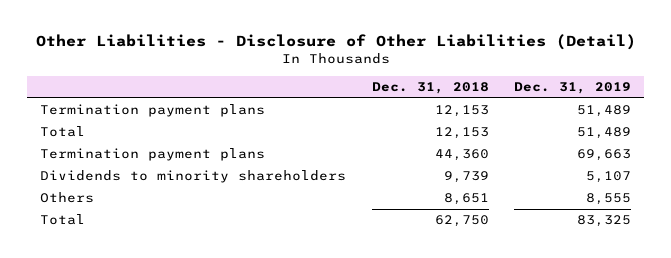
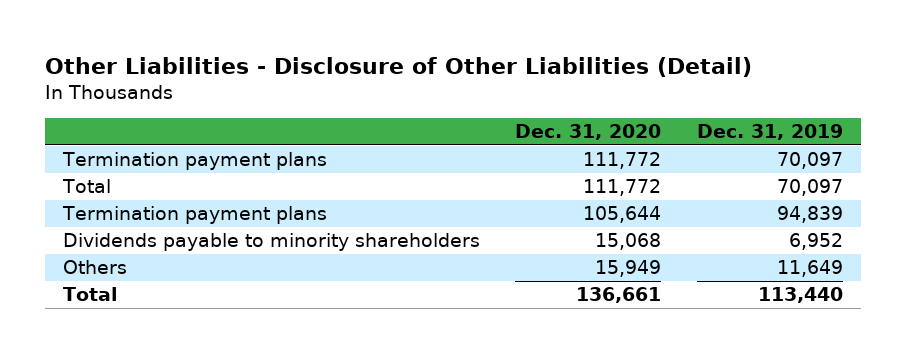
- | Dec. 31, 2018 | Dec. 31, 2019
+ | Dec. 31, 2020 | Dec. 31, 2019
- Termination payment plans | 12,153 | 51,489
- Total | 12,153 | 51,489
- Termination payment plans | 44,360 | 69,663
- Dividends to minority shareholders | 9,739 | 5,107
- Others | 8,651 | 8,555
- Total | 62,750 | 83,325
+ Termination payment plans | 111,772 | 70,097
+ Total | 111,772 | 70,097
+ Termination payment plans | 105,644 | 94,839
+ Dividends payable to minority shareholders | 15,068 | 6,952
+ Others | 15,949 | 11,649
+ Total | 136,661 | 113,440

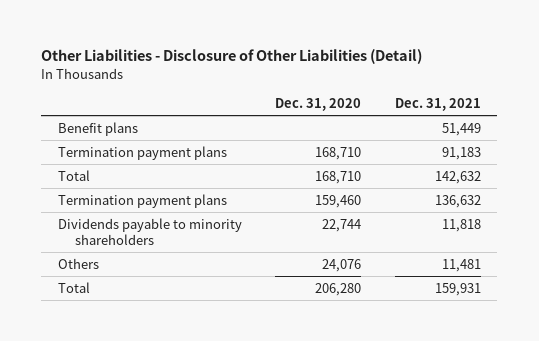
- | Dec. 31, 2020 | Dec. 31, 2019
+ | Dec. 31, 2020 | Dec. 31, 2021
- Termination payment plans | 111,772 | 70,097
- Total | 111,772 | 70,097
- Termination payment plans | 105,644 | 94,839
- Dividends payable to minority shareholders | 15,068 | 6,952
- Others | 15,949 | 11,649
- Total | 136,661 | 113,440
+ Benefit plans | | 51,449
+ Termination payment plans | 168,710 | 91,183
+ Total | 168,710 | 142,632
+ Termination payment plans | 159,460 | 136,632
+ Dividends payable to minority shareholders | 22,744 | 11,818
+ Others | 24,076 | 11,481
+ Total | 206,280 | 159,931

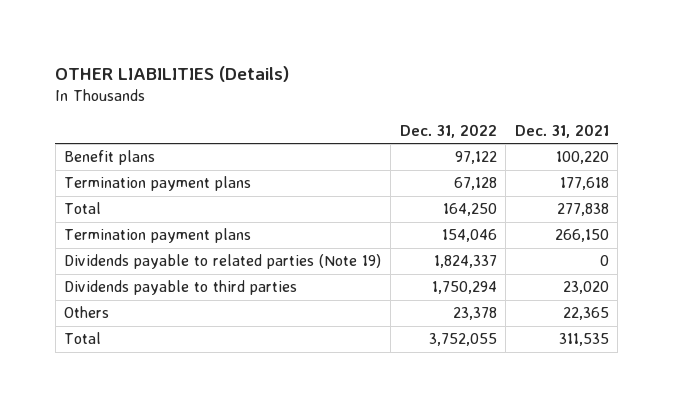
- Other Liabilities - Disclosure of Other Liabilities (Detail)
+ OTHER LIABILITIES (Details)
- | Dec. 31, 2020 | Dec. 31, 2021
+ | Dec. 31, 2022 | Dec. 31, 2021
- Benefit plans | | 51,449
- Termination payment plans | 168,710 | 91,183
- Total | 168,710 | 142,632
- Termination payment plans | 159,460 | 136,632
- Dividends payable to minority shareholders | 22,744 | 11,818
- Others | 24,076 | 11,481
- Total | 206,280 | 159,931
+ Benefit plans | 97,122 | 100,220
+ Termination payment plans | 67,128 | 177,618
+ Total | 164,250 | 277,838
+ Termination payment plans | 154,046 | 266,150
+ Dividends payable to related parties (Note 19) | 1,824,337 | 0
+ Dividends payable to third parties | 1,750,294 | 23,020
+ Others | 23,378 | 22,365
+ Total | 3,752,055 | 311,535

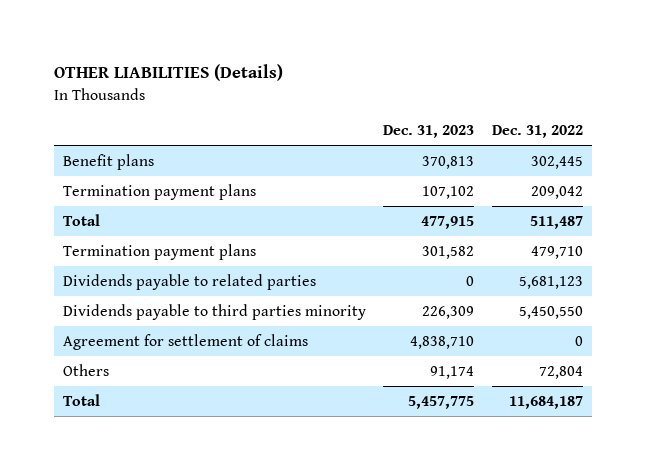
- | Dec. 31, 2022 | Dec. 31, 2021
+ | Dec. 31, 2023 | Dec. 31, 2022
- Benefit plans | 97,122 | 100,220
- Termination payment plans | 67,128 | 177,618
- Total | 164,250 | 277,838
- Termination payment plans | 154,046 | 266,150
- Dividends payable to related parties (Note 19) | 1,824,337 | 0
- Dividends payable to third parties | 1,750,294 | 23,020
- Others | 23,378 | 22,365
- Total | 3,752,055 | 311,535
+ Benefit plans | 370,813 | 302,445
+ Termination payment plans | 107,102 | 209,042
+ Total | 477,915 | 511,487
+ Termination payment plans | 301,582 | 479,710
+ Dividends payable to related parties | 0 | 5,681,123
+ Dividends payable to third parties minority | 226,309 | 5,450,550
+ Agreement for settlement of claims | 4,838,710 | 0
+ Others | 91,174 | 72,804
+ Total | 5,457,775 | 11,684,187

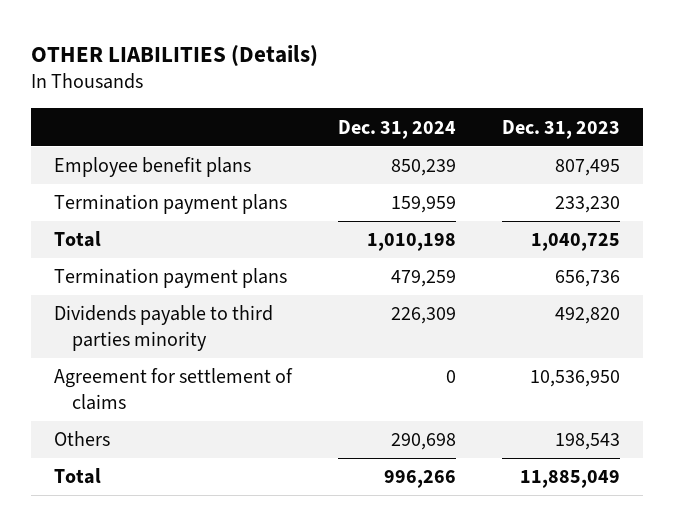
- | Dec. 31, 2023 | Dec. 31, 2022
+ | Dec. 31, 2024 | Dec. 31, 2023
- Benefit plans | 370,813 | 302,445
- Termination payment plans | 107,102 | 209,042
- Total | 477,915 | 511,487
- Termination payment plans | 301,582 | 479,710
- Dividends payable to related parties | 0 | 5,681,123
- Dividends payable to third parties minority | 226,309 | 5,450,550
- Agreement for settlement of claims | 4,838,710 | 0
- Others | 91,174 | 72,804
- Total | 5,457,775 | 11,684,187
+ Employee benefit plans | 850,239 | 807,495
+ Termination payment plans | 159,959 | 233,230
+ Total | 1,010,198 | 1,040,725
+ Termination payment plans | 479,259 | 656,736
+ Dividends payable to third parties minority | 226,309 | 492,820
+ Agreement for settlement of claims | 0 | 10,536,950
+ Others | 290,698 | 198,543
+ Total | 996,266 | 11,885,049

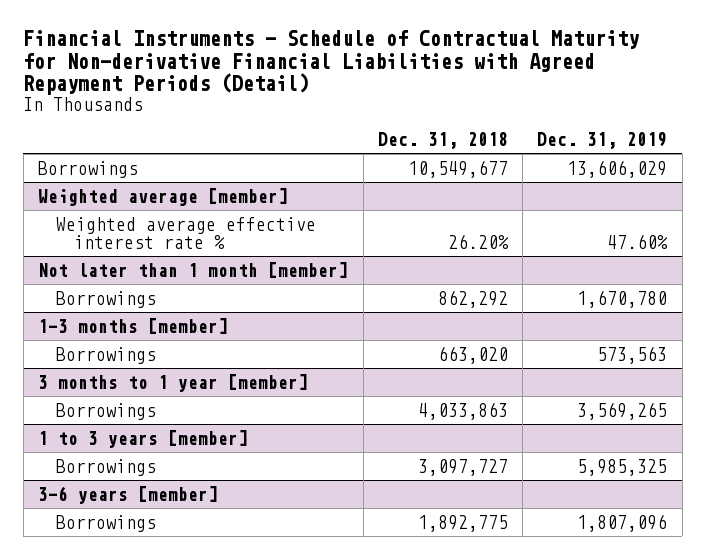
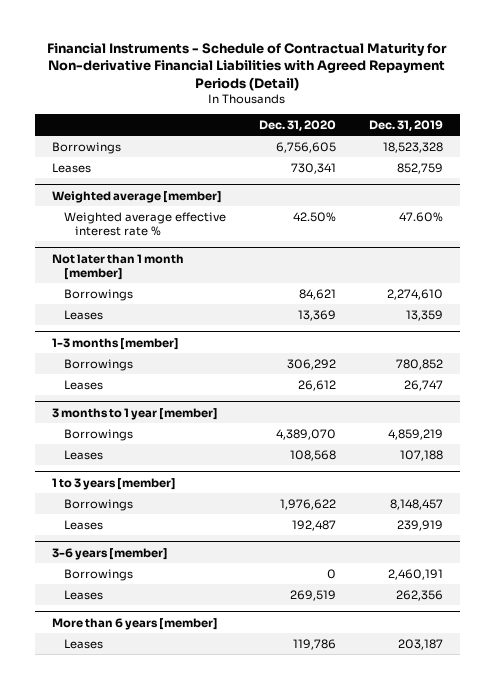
- | Dec. 31, 2018 | Dec. 31, 2019
+ | Dec. 31, 2020 | Dec. 31, 2019
- Borrowings | 10,549,677 | 13,606,029
+ Borrowings | 6,756,605 | 18,523,328
+ Leases | 730,341 | 852,759
@ Not later than 1 month [member]
- Borrowings | 862,292 | 1,670,780
+ Borrowings | 84,621 | 2,274,610
+ Leases | 13,369 | 13,359
@ 1-3 months [member]
- Borrowings | 663,020 | 573,563
+ Borrowings | 306,292 | 780,852
+ Leases | 26,612 | 26,747
@ 3 months to 1 year [member]
- Borrowings | 4,033,863 | 3,569,265
+ Borrowings | 4,389,070 | 4,859,219
+ Leases | 108,568 | 107,188
@ 1 to 3 years [member]
- Borrowings | 3,097,727 | 5,985,325
+ Borrowings | 1,976,622 | 8,148,457
+ Leases | 192,487 | 239,919
@ 3-6 years [member]
- Borrowings | 1,892,775 | 1,807,096
+ Borrowings | 0 | 2,460,191
+ Leases | 269,519 | 262,356
+ More than 6 years [member]
+ Leases | 119,786 | 203,187

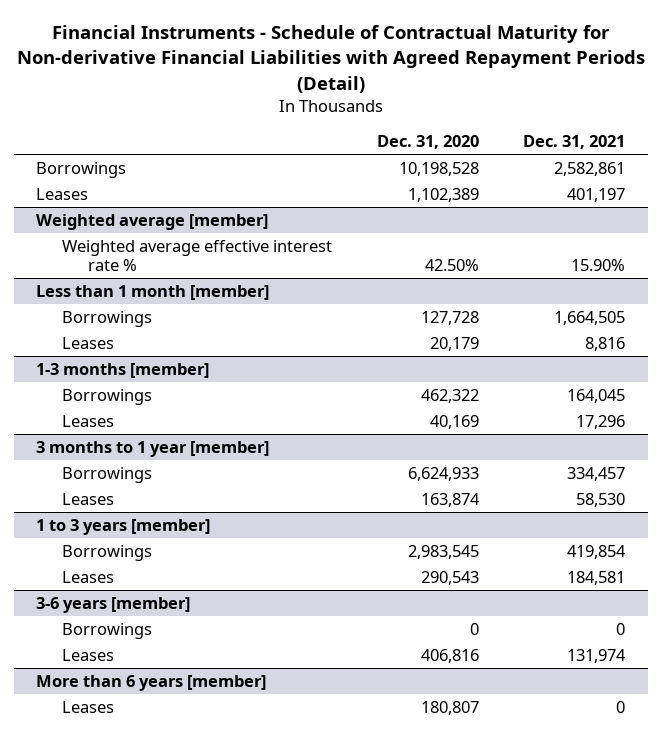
- | Dec. 31, 2020 | Dec. 31, 2019
+ | Dec. 31, 2020 | Dec. 31, 2021
- Borrowings | 6,756,605 | 18,523,328
- Leases | 730,341 | 852,759
+ Borrowings | 10,198,528 | 2,582,861
+ Leases | 1,102,389 | 401,197
- Not later than 1 month [member]
- Borrowings | 84,621 | 2,274,610
- Leases | 13,369 | 13,359
+ Less than 1 month [member]
+ Borrowings | 127,728 | 1,664,505
+ Leases | 20,179 | 8,816
@ 1-3 months [member]
- Borrowings | 306,292 | 780,852
- Leases | 26,612 | 26,747
+ Borrowings | 462,322 | 164,045
+ Leases | 40,169 | 17,296
@ 3 months to 1 year [member]
- Borrowings | 4,389,070 | 4,859,219
- Leases | 108,568 | 107,188
+ Borrowings | 6,624,933 | 334,457
+ Leases | 163,874 | 58,530
@ 1 to 3 years [member]
- Borrowings | 1,976,622 | 8,148,457
- Leases | 192,487 | 239,919
+ Borrowings | 2,983,545 | 419,854
+ Leases | 290,543 | 184,581
@ 3-6 years [member]
- Leases | 269,519 | 262,356
+ Leases | 406,816 | 131,974
@ More than 6 years [member]
- Leases | 119,786 | 203,187
+ Leases | 180,807 | 0

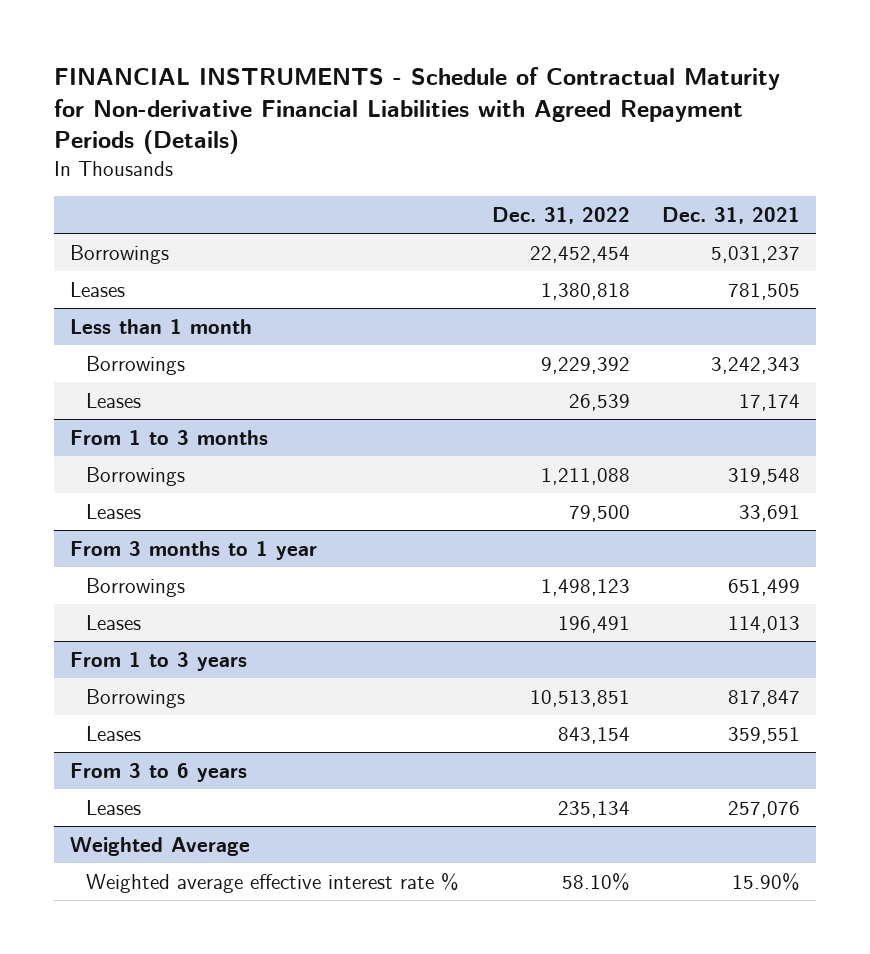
- Financial Instruments - Schedule of Contractual Maturity for Non-derivative Financial Liabilities with Agreed Repayment Periods (Detail)
+ FINANCIAL INSTRUMENTS - Schedule of Contractual Maturity for Non-derivative Financial Liabilities with Agreed Repayment Periods (Details)
- | Dec. 31, 2020 | Dec. 31, 2021
+ | Dec. 31, 2022 | Dec. 31, 2021
- Borrowings | 10,198,528 | 2,582,861
- Leases | 1,102,389 | 401,197
- Weighted average [member]
+ Borrowings | 22,452,454 | 5,031,237
+ Leases | 1,380,818 | 781,505
+ Less than 1 month
+ Borrowings | 9,229,392 | 3,242,343
+ Leases | 26,539 | 17,174
+ From 1 to 3 months
+ Borrowings | 1,211,088 | 319,548
+ Leases | 79,500 | 33,691
+ From 3 months to 1 year
+ Borrowings | 1,498,123 | 651,499
+ Leases | 196,491 | 114,013
+ From 1 to 3 years
+ Borrowings | 10,513,851 | 817,847
+ Leases | 843,154 | 359,551
+ From 3 to 6 years
+ Leases | 235,134 | 257,076
+ Weighted Average
- Less than 1 month [member]
- Borrowings | 127,728 | 1,664,505
- Leases | 20,179 | 8,816
- 1-3 months [member]
- Borrowings | 462,322 | 164,045
- Leases | 40,169 | 17,296
- 3 months to 1 year [member]
- Borrowings | 6,624,933 | 334,457
- Leases | 163,874 | 58,530
- 1 to 3 years [member]
- Borrowings | 2,983,545 | 419,854
- Leases | 290,543 | 184,581
- 3-6 years [member]
- Borrowings | 0 | 0
- Leases | 406,816 | 131,974
- More than 6 years [member]
- Leases | 180,807 | 0

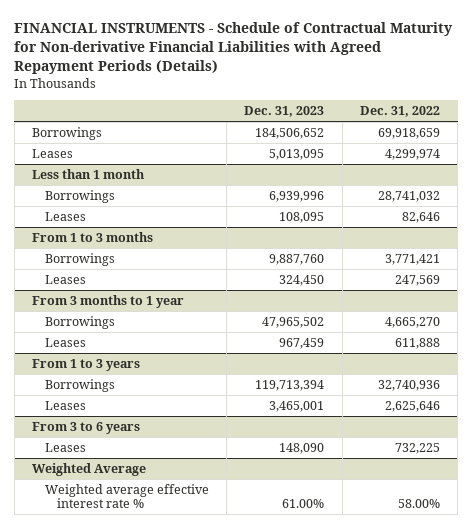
- | Dec. 31, 2022 | Dec. 31, 2021
+ | Dec. 31, 2023 | Dec. 31, 2022
- Borrowings | 22,452,454 | 5,031,237
- Leases | 1,380,818 | 781,505
+ Borrowings | 184,506,652 | 69,918,659
+ Leases | 5,013,095 | 4,299,974
@ Less than 1 month
- Borrowings | 9,229,392 | 3,242,343
- Leases | 26,539 | 17,174
+ Borrowings | 6,939,996 | 28,741,032
+ Leases | 108,095 | 82,646
@ From 1 to 3 months
- Borrowings | 1,211,088 | 319,548
- Leases | 79,500 | 33,691
+ Borrowings | 9,887,760 | 3,771,421
+ Leases | 324,450 | 247,569
@ From 3 months to 1 year
- Borrowings | 1,498,123 | 651,499
- Leases | 196,491 | 114,013
+ Borrowings | 47,965,502 | 4,665,270
+ Leases | 967,459 | 611,888
@ From 1 to 3 years
- Borrowings | 10,513,851 | 817,847
- Leases | 843,154 | 359,551
+ Borrowings | 119,713,394 | 32,740,936
+ Leases | 3,465,001 | 2,625,646
@ From 3 to 6 years
- Leases | 235,134 | 257,076
+ Leases | 148,090 | 732,225
@ Weighted Average
- Weighted average effective interest rate % | 58.10% | 15.90%
+ Weighted average effective interest rate % | 61.00% | 58.00%

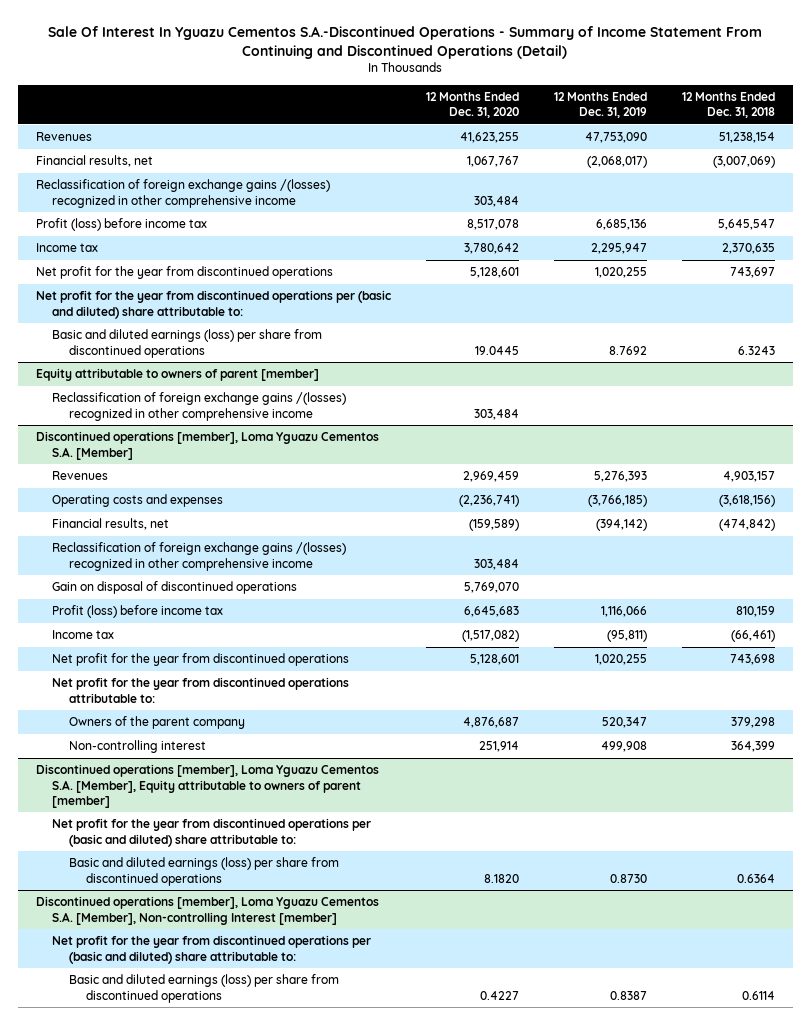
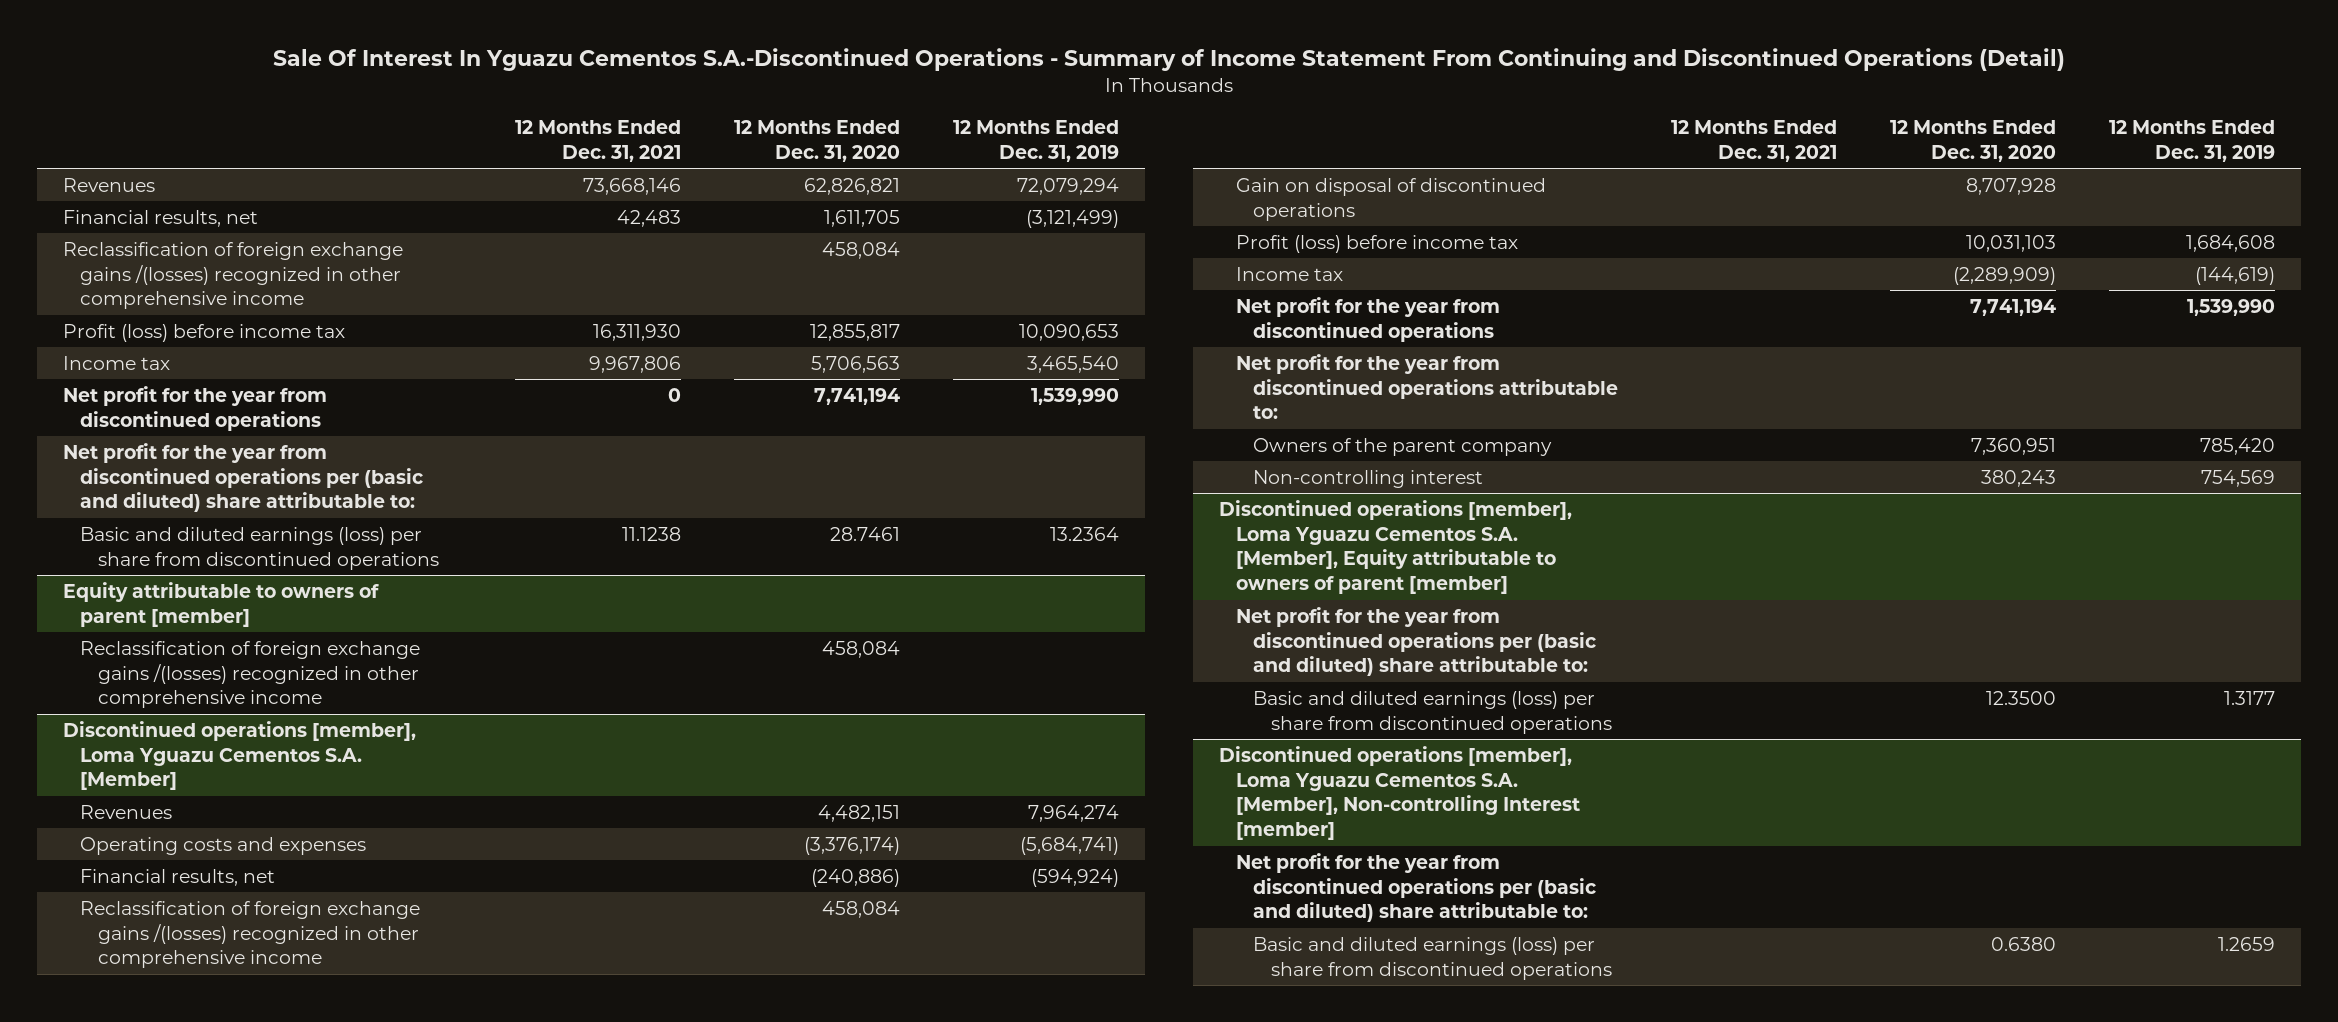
- | 12 Months Ended Dec. 31, 2020 | 12 Months Ended Dec. 31, 2019 | 12 Months Ended Dec. 31, 2018
+ | 12 Months Ended Dec. 31, 2021 | 12 Months Ended Dec. 31, 2020 | 12 Months Ended Dec. 31, 2019
- Revenues | 41,623,255 | 47,753,090 | 51,238,154
- Financial results, net | 1,067,767 | (2,068,017) | (3,007,069)
- Reclassification of foreign exchange gains /(losses) recognized in other comprehensive income | 303,484 | |
- Profit (loss) before income tax | 8,517,078 | 6,685,136 | 5,645,547
- Income tax | 3,780,642 | 2,295,947 | 2,370,635
- Net profit for the year from discontinued operations | 5,128,601 | 1,020,255 | 743,697
+ Revenues | 73,668,146 | 62,826,821 | 72,079,294
+ Financial results, net | 42,483 | 1,611,705 | (3,121,499)
+ Reclassification of foreign exchange gains /(losses) recognized in other comprehensive income | | 458,084 |
+ Profit (loss) before income tax | 16,311,930 | 12,855,817 | 10,090,653
+ Income tax | 9,967,806 | 5,706,563 | 3,465,540
+ Net profit for the year from discontinued operations | 0 | 7,741,194 | 1,539,990
- Basic and diluted earnings (loss) per share from discontinued operations | 19.0445 | 8.7692 | 6.3243
+ Basic and diluted earnings (loss) per share from discontinued operations | 11.1238 | 28.7461 | 13.2364
@ Equity attributable to owners of parent [member]
- Reclassification of foreign exchange gains /(losses) recognized in other comprehensive income | 303,484 | |
+ Reclassification of foreign exchange gains /(losses) recognized in other comprehensive income | | 458,084 |
@ Discontinued operations [member], Loma Yguazu Cementos S.A. [Member]
- Revenues | 2,969,459 | 5,276,393 | 4,903,157
- Operating costs and expenses | (2,236,741) | (3,766,185) | (3,618,156)
- Financial results, net | (159,589) | (394,142) | (474,842)
- Reclassification of foreign exchange gains /(losses) recognized in other comprehensive income | 303,484 | |
- Gain on disposal of discontinued operations | 5,769,070 | |
- Profit (loss) before income tax | 6,645,683 | 1,116,066 | 810,159
- Income tax | (1,517,082) | (95,811) | (66,461)
- Net profit for the year from discontinued operations | 5,128,601 | 1,020,255 | 743,698
+ Revenues | | 4,482,151 | 7,964,274
+ Operating costs and expenses | | (3,376,174) | (5,684,741)
+ Financial results, net | | (240,886) | (594,924)
+ Reclassification of foreign exchange gains /(losses) recognized in other comprehensive income | | 458,084 |
+ Gain on disposal of discontinued operations | | 8,707,928 |
+ Profit (loss) before income tax | | 10,031,103 | 1,684,608
+ Income tax | | (2,289,909) | (144,619)
+ Net profit for the year from discontinued operations | | 7,741,194 | 1,539,990
- Owners of the parent company | 4,876,687 | 520,347 | 379,298
- Non-controlling interest | 251,914 | 499,908 | 364,399
+ Owners of the parent company | | 7,360,951 | 785,420
+ Non-controlling interest | | 380,243 | 754,569
@ Discontinued operations [member], Loma Yguazu Cementos S.A. [Member], Equity attributable to owners of parent [member]
- Basic and diluted earnings (loss) per share from discontinued operations | 8.1820 | 0.8730 | 0.6364
+ Basic and diluted earnings (loss) per share from discontinued operations | | 12.3500 | 1.3177
@ Discontinued operations [member], Loma Yguazu Cementos S.A. [Member], Non-controlling Interest [member]
- Basic and diluted earnings (loss) per share from discontinued operations | 0.4227 | 0.8387 | 0.6114
+ Basic and diluted earnings (loss) per share from discontinued operations | | 0.6380 | 1.2659

